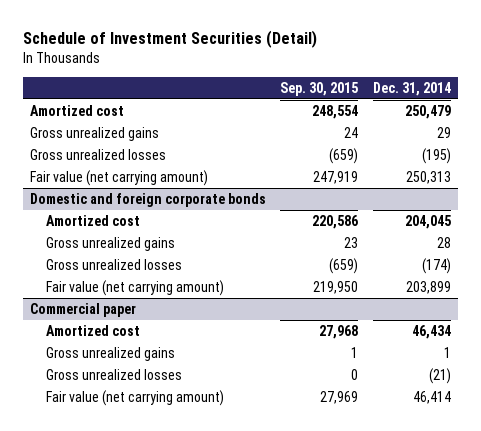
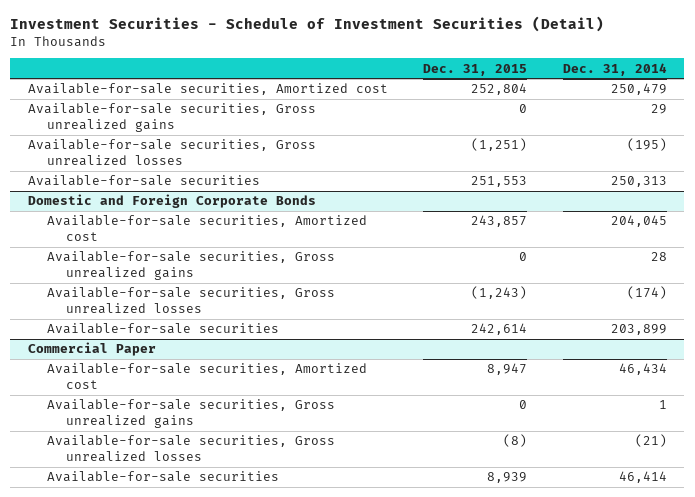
- Schedule of Investment Securities (Detail)
+ Investment Securities - Schedule of Investment Securities (Detail)
- | Sep. 30, 2015 | Dec. 31, 2014
+ | Dec. 31, 2015 | Dec. 31, 2014
- Amortized cost | 248,554 | 250,479
- Gross unrealized gains | 24 | 29
- Gross unrealized losses | (659) | (195)
- Fair value (net carrying amount) | 247,919 | 250,313
- Domestic and foreign corporate bonds
- Amortized cost | 220,586 | 204,045
- Gross unrealized gains | 23 | 28
- Gross unrealized losses | (659) | (174)
- Fair value (net carrying amount) | 219,950 | 203,899
- Commercial paper
- Amortized cost | 27,968 | 46,434
- Gross unrealized gains | 1 | 1
- Gross unrealized losses | 0 | (21)
- Fair value (net carrying amount) | 27,969 | 46,414
+ Available-for-sale securities, Amortized cost | 252,804 | 250,479
+ Available-for-sale securities, Gross unrealized gains | 0 | 29
+ Available-for-sale securities, Gross unrealized losses | (1,251) | (195)
+ Available-for-sale securities | 251,553 | 250,313
+ Domestic and Foreign Corporate Bonds
+ Available-for-sale securities, Amortized cost | 243,857 | 204,045
+ Available-for-sale securities, Gross unrealized gains | 0 | 28
+ Available-for-sale securities, Gross unrealized losses | (1,243) | (174)
+ Available-for-sale securities | 242,614 | 203,899
+ Commercial Paper
+ Available-for-sale securities, Amortized cost | 8,947 | 46,434
+ Available-for-sale securities, Gross unrealized gains | 0 | 1
+ Available-for-sale securities, Gross unrealized losses | (8) | (21)
+ Available-for-sale securities | 8,939 | 46,414

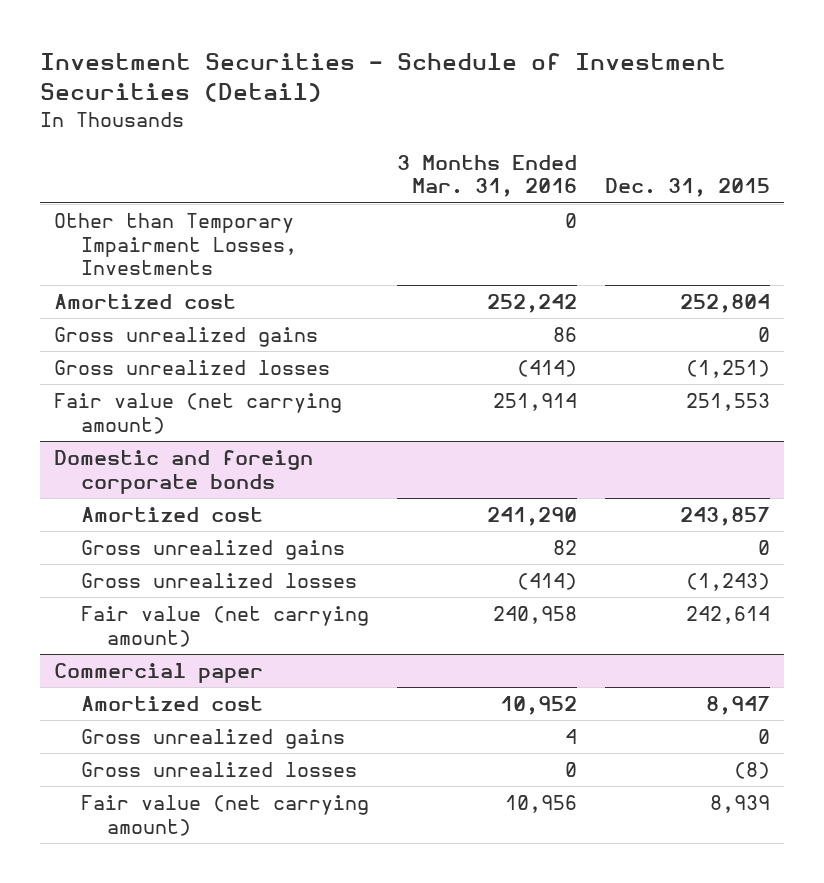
- | Dec. 31, 2015 | Dec. 31, 2014
+ | 3 Months Ended Mar. 31, 2016 | Dec. 31, 2015
- Available-for-sale securities, Amortized cost | 252,804 | 250,479
- Available-for-sale securities, Gross unrealized gains | 0 | 29
- Available-for-sale securities, Gross unrealized losses | (1,251) | (195)
- Available-for-sale securities | 251,553 | 250,313
- Domestic and Foreign Corporate Bonds
- Available-for-sale securities, Amortized cost | 243,857 | 204,045
- Available-for-sale securities, Gross unrealized gains | 0 | 28
- Available-for-sale securities, Gross unrealized losses | (1,243) | (174)
- Available-for-sale securities | 242,614 | 203,899
- Commercial Paper
- Available-for-sale securities, Amortized cost | 8,947 | 46,434
- Available-for-sale securities, Gross unrealized gains | 0 | 1
- Available-for-sale securities, Gross unrealized losses | (8) | (21)
- Available-for-sale securities | 8,939 | 46,414
+ Other than Temporary Impairment Losses, Investments | 0 |
+ Amortized cost | 252,242 | 252,804
+ Gross unrealized gains | 86 | 0
+ Gross unrealized losses | (414) | (1,251)
+ Fair value (net carrying amount) | 251,914 | 251,553
+ Domestic and foreign corporate bonds
+ Amortized cost | 241,290 | 243,857
+ Gross unrealized gains | 82 | 0
+ Gross unrealized losses | (414) | (1,243)
+ Fair value (net carrying amount) | 240,958 | 242,614
+ Commercial paper
+ Amortized cost | 10,952 | 8,947
+ Gross unrealized gains | 4 | 0
+ Gross unrealized losses | 0 | (8)
+ Fair value (net carrying amount) | 10,956 | 8,939

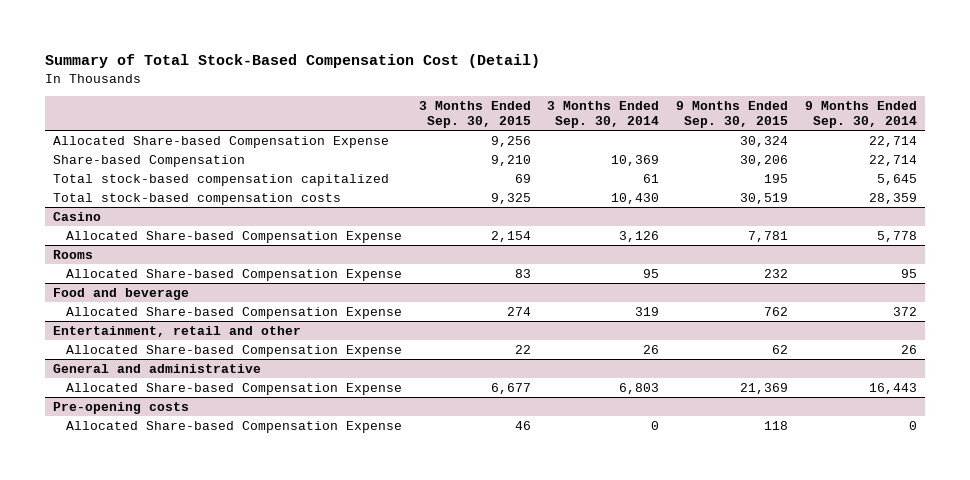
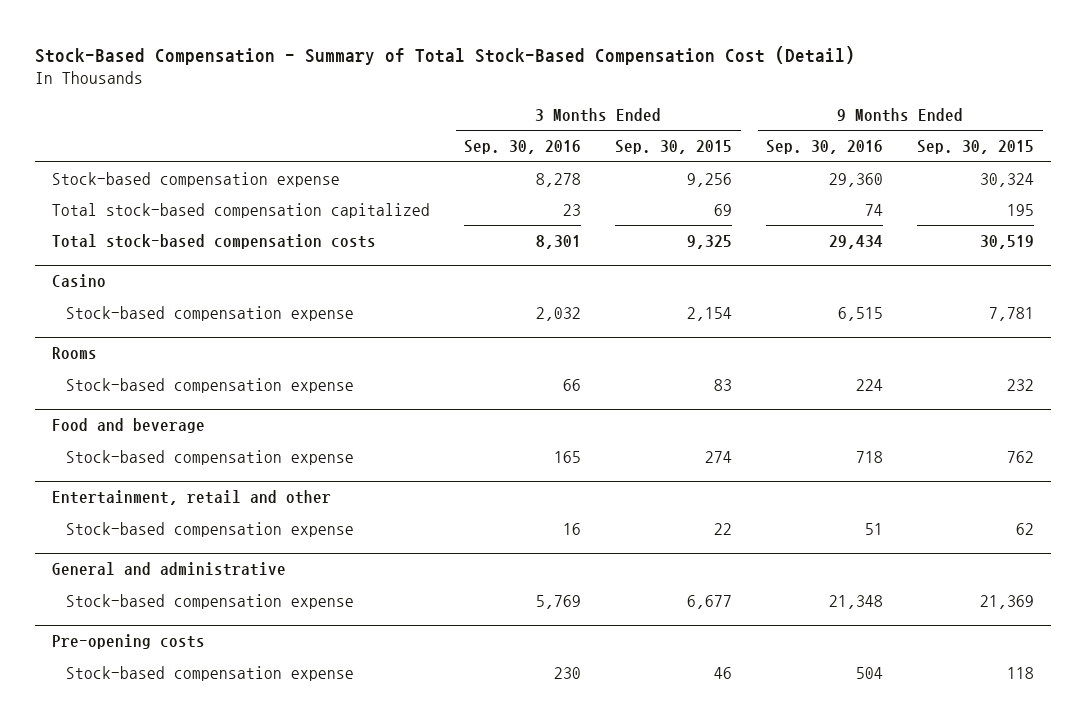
- Summary of Total Stock-Based Compensation Cost (Detail)
+ Stock-Based Compensation - Summary of Total Stock-Based Compensation Cost (Detail)
- | 3 Months Ended Sep. 30, 2015 | 3 Months Ended Sep. 30, 2014 | 9 Months Ended Sep. 30, 2015 | 9 Months Ended Sep. 30, 2014
+ | 3 Months Ended Sep. 30, 2016 | 3 Months Ended Sep. 30, 2015 | 9 Months Ended Sep. 30, 2016 | 9 Months Ended Sep. 30, 2015
- Allocated Share-based Compensation Expense | 9,256 | | 30,324 | 22,714
- Share-based Compensation | 9,210 | 10,369 | 30,206 | 22,714
+ Stock-based compensation expense | 8,278 | 9,256 | 29,360 | 30,324
@ Casino
- Allocated Share-based Compensation Expense | 2,154 | 3,126 | 7,781 | 5,778
+ Stock-based compensation expense | 2,032 | 2,154 | 6,515 | 7,781
@ Rooms
- Allocated Share-based Compensation Expense | 83 | 95 | 232 | 95
+ Stock-based compensation expense | 66 | 83 | 224 | 232
@ Food and beverage
- Allocated Share-based Compensation Expense | 274 | 319 | 762 | 372
+ Stock-based compensation expense | 165 | 274 | 718 | 762
@ Entertainment, retail and other
- Allocated Share-based Compensation Expense | 22 | 26 | 62 | 26
+ Stock-based compensation expense | 16 | 22 | 51 | 62
@ General and administrative
- Allocated Share-based Compensation Expense | 6,677 | 6,803 | 21,369 | 16,443
+ Stock-based compensation expense | 5,769 | 6,677 | 21,348 | 21,369
@ Pre-opening costs
- Allocated Share-based Compensation Expense | 46 | 0 | 118 | 0
+ Stock-based compensation expense | 230 | 46 | 504 | 118

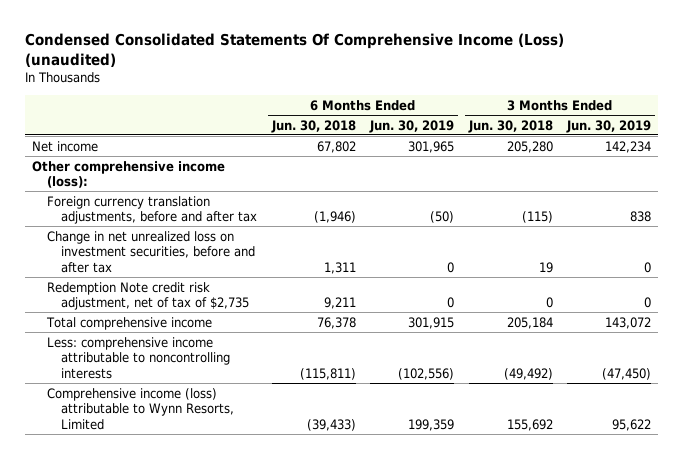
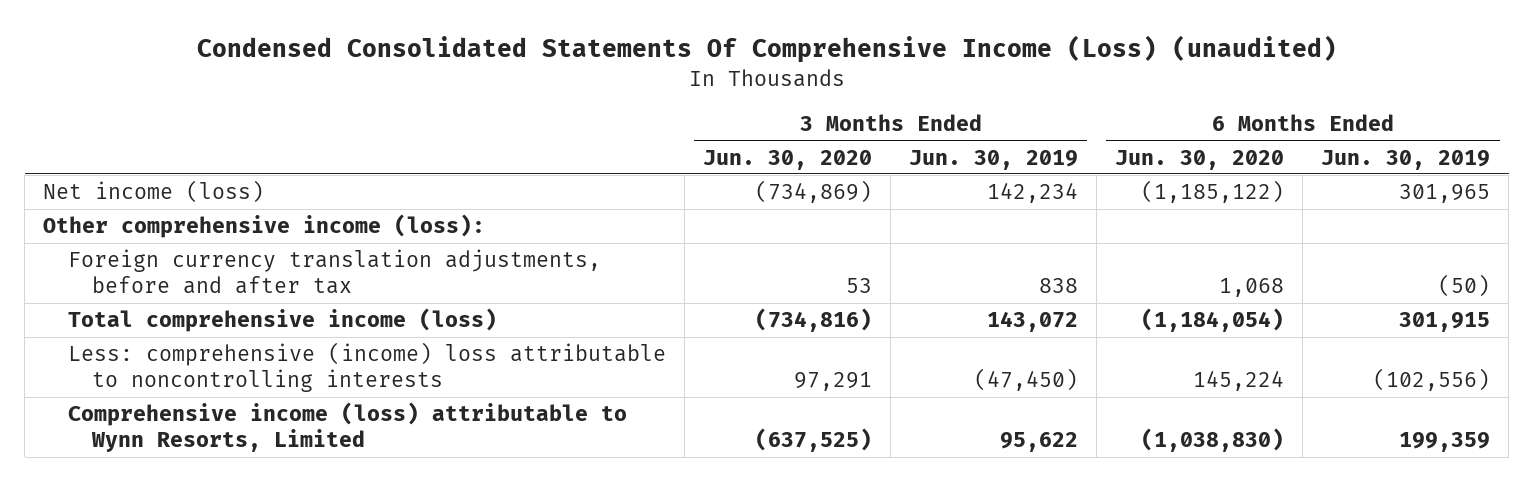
- | 6 Months Ended Jun. 30, 2018 | 6 Months Ended Jun. 30, 2019 | 3 Months Ended Jun. 30, 2018 | 3 Months Ended Jun. 30, 2019
+ | 3 Months Ended Jun. 30, 2020 | 3 Months Ended Jun. 30, 2019 | 6 Months Ended Jun. 30, 2020 | 6 Months Ended Jun. 30, 2019
- Net income | 67,802 | 301,965 | 205,280 | 142,234
+ Net income (loss) | (734,869) | 142,234 | (1,185,122) | 301,965
- Change in net unrealized loss on investment securities, before and after tax | 1,311 | 0 | 19 | 0
- Redemption Note credit risk adjustment, net of tax of $2,735 | 9,211 | 0 | 0 | 0
- Total comprehensive income | 76,378 | 301,915 | 205,184 | 143,072
- Less: comprehensive income attributable to noncontrolling interests | (115,811) | (102,556) | (49,492) | (47,450)
+ Total comprehensive income (loss) | (734,816) | 143,072 | (1,184,054) | 301,915
+ Less: comprehensive (income) loss attributable to noncontrolling interests | 97,291 | (47,450) | 145,224 | (102,556)

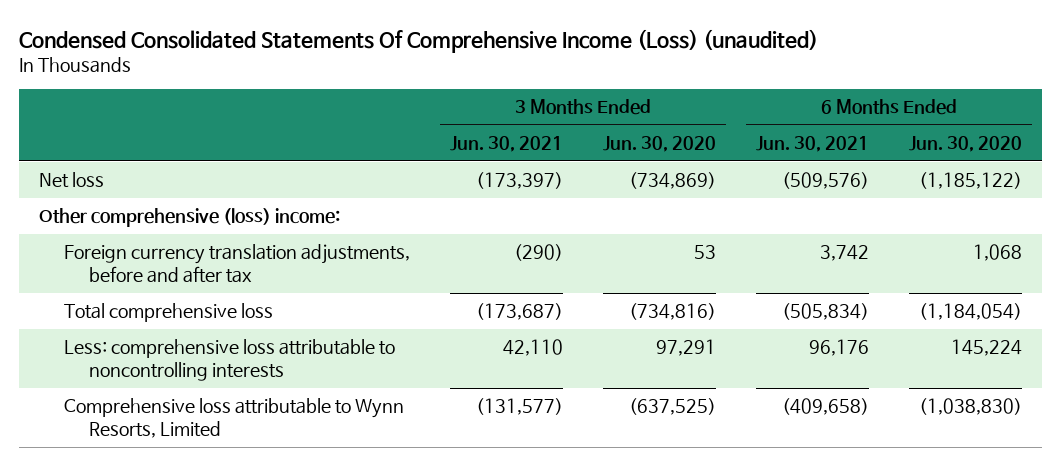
- | 3 Months Ended Jun. 30, 2020 | 3 Months Ended Jun. 30, 2019 | 6 Months Ended Jun. 30, 2020 | 6 Months Ended Jun. 30, 2019
+ | 3 Months Ended Jun. 30, 2021 | 3 Months Ended Jun. 30, 2020 | 6 Months Ended Jun. 30, 2021 | 6 Months Ended Jun. 30, 2020
- Net income (loss) | (734,869) | 142,234 | (1,185,122) | 301,965
- Other comprehensive income (loss):
+ Net loss | (173,397) | (734,869) | (509,576) | (1,185,122)
+ Other comprehensive (loss) income:
- Total comprehensive income (loss) | (734,816) | 143,072 | (1,184,054) | 301,915
- Less: comprehensive (income) loss attributable to noncontrolling interests | 97,291 | (47,450) | 145,224 | (102,556)
- Comprehensive income (loss) attributable to Wynn Resorts, Limited | (637,525) | 95,622 | (1,038,830) | 199,359
+ Total comprehensive loss | (173,687) | (734,816) | (505,834) | (1,184,054)
+ Less: comprehensive loss attributable to noncontrolling interests | 42,110 | 97,291 | 96,176 | 145,224
+ Comprehensive loss attributable to Wynn Resorts, Limited | (131,577) | (637,525) | (409,658) | (1,038,830)

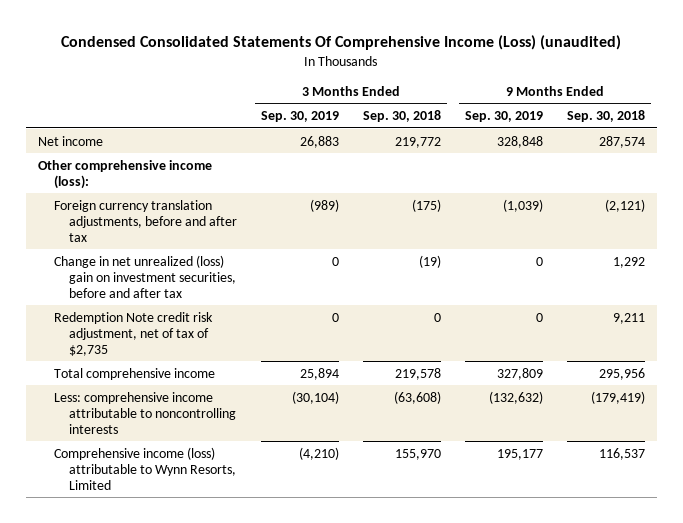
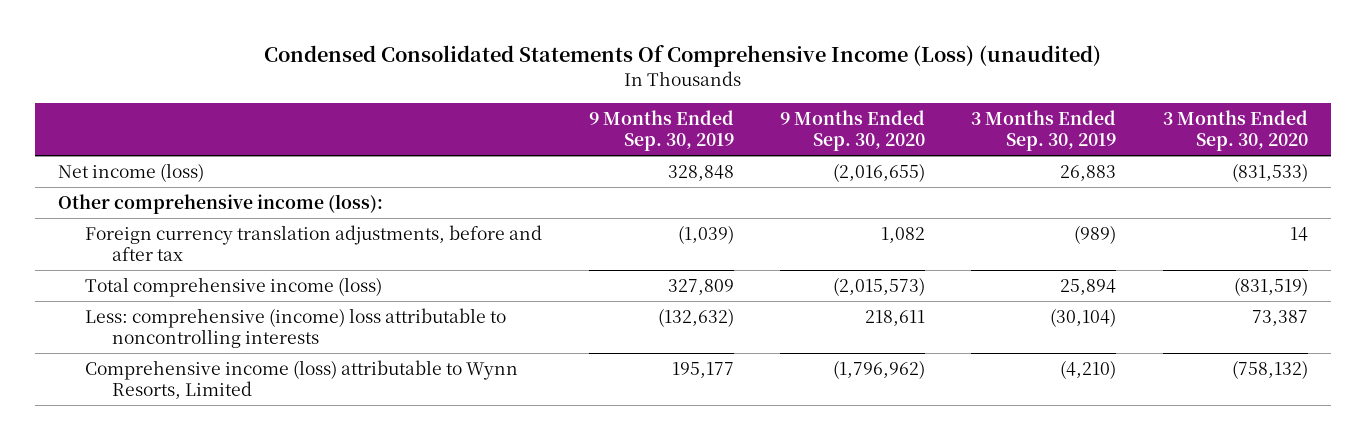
- | 3 Months Ended Sep. 30, 2019 | 3 Months Ended Sep. 30, 2018 | 9 Months Ended Sep. 30, 2019 | 9 Months Ended Sep. 30, 2018
+ | 9 Months Ended Sep. 30, 2019 | 9 Months Ended Sep. 30, 2020 | 3 Months Ended Sep. 30, 2019 | 3 Months Ended Sep. 30, 2020
- Net income | 26,883 | 219,772 | 328,848 | 287,574
+ Net income (loss) | 328,848 | (2,016,655) | 26,883 | (831,533)
- Change in net unrealized (loss) gain on investment securities, before and after tax | 0 | (19) | 0 | 1,292
- Redemption Note credit risk adjustment, net of tax of $2,735 | 0 | 0 | 0 | 9,211
- Total comprehensive income | 25,894 | 219,578 | 327,809 | 295,956
- Less: comprehensive income attributable to noncontrolling interests | (30,104) | (63,608) | (132,632) | (179,419)
+ Total comprehensive income (loss) | 327,809 | (2,015,573) | 25,894 | (831,519)
+ Less: comprehensive (income) loss attributable to noncontrolling interests | (132,632) | 218,611 | (30,104) | 73,387

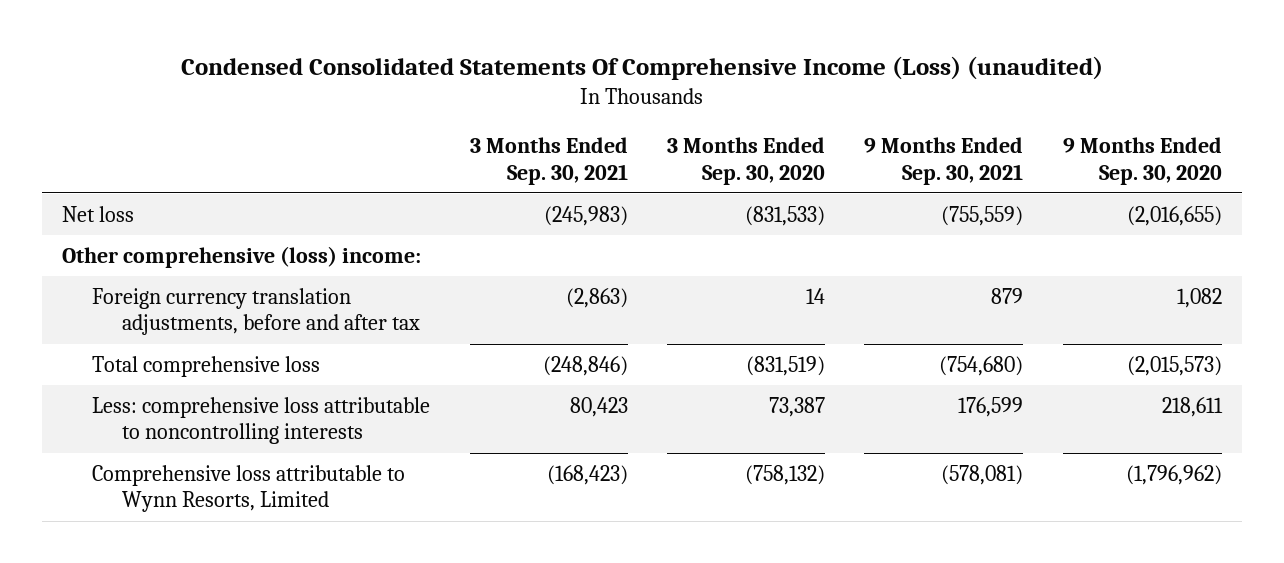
- | 9 Months Ended Sep. 30, 2019 | 9 Months Ended Sep. 30, 2020 | 3 Months Ended Sep. 30, 2019 | 3 Months Ended Sep. 30, 2020
+ | 3 Months Ended Sep. 30, 2021 | 3 Months Ended Sep. 30, 2020 | 9 Months Ended Sep. 30, 2021 | 9 Months Ended Sep. 30, 2020
- Net income (loss) | 328,848 | (2,016,655) | 26,883 | (831,533)
- Other comprehensive income (loss):
+ Net loss | (245,983) | (831,533) | (755,559) | (2,016,655)
+ Other comprehensive (loss) income:
- Total comprehensive income (loss) | 327,809 | (2,015,573) | 25,894 | (831,519)
- Less: comprehensive (income) loss attributable to noncontrolling interests | (132,632) | 218,611 | (30,104) | 73,387
- Comprehensive income (loss) attributable to Wynn Resorts, Limited | 195,177 | (1,796,962) | (4,210) | (758,132)
+ Total comprehensive loss | (248,846) | (831,519) | (754,680) | (2,015,573)
+ Less: comprehensive loss attributable to noncontrolling interests | 80,423 | 73,387 | 176,599 | 218,611
+ Comprehensive loss attributable to Wynn Resorts, Limited | (168,423) | (758,132) | (578,081) | (1,796,962)

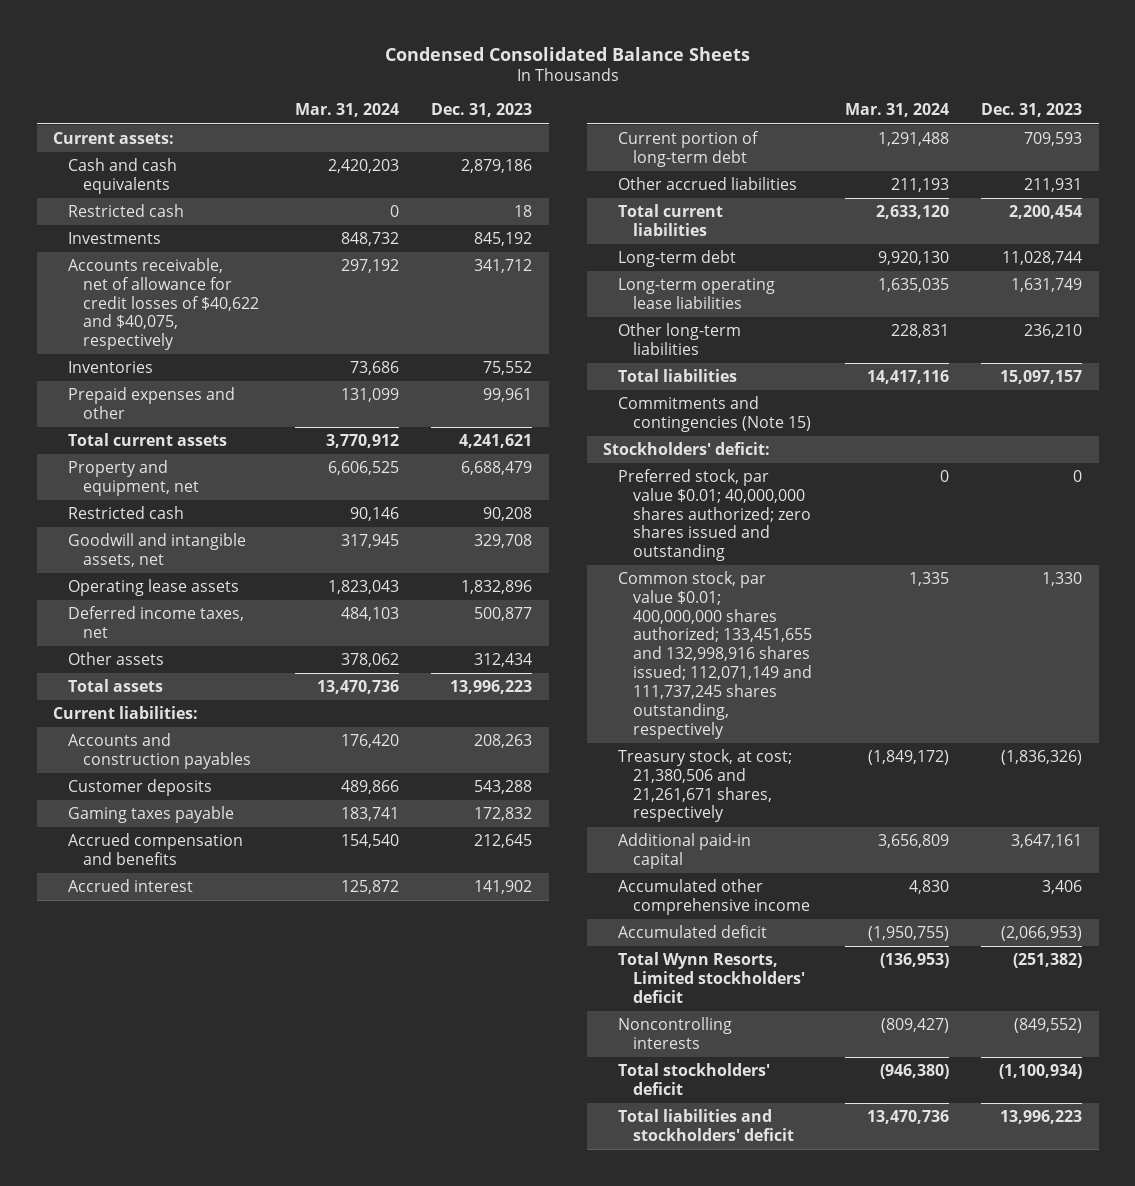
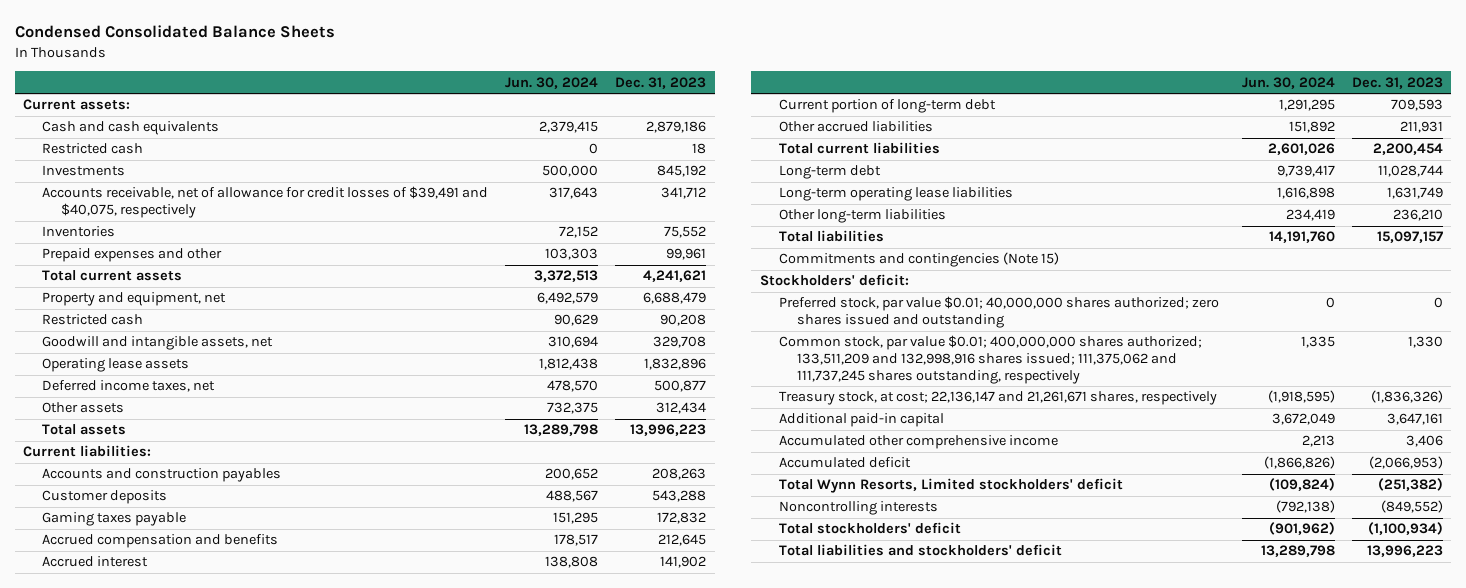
- | Mar. 31, 2024 | Dec. 31, 2023
+ | Jun. 30, 2024 | Dec. 31, 2023
- Accounts receivable, net of allowance for credit losses of $40,622 and $40,075, respectively | 297,192 | 341,712
+ Accounts receivable, net of allowance for credit losses of $39,491 and $40,075, respectively | 317,643 | 341,712
- Common stock, par value $0.01; 400,000,000 shares authorized; 133,451,655 and 132,998,916 shares issued; 112,071,149 and 111,737,245 shares outstanding, respectively | 1,335 | 1,330
- Treasury stock, at cost; 21,380,506 and 21,261,671 shares, respectively | (1,849,172) | (1,836,326)
+ Common stock, par value $0.01; 400,000,000 shares authorized; 133,511,209 and 132,998,916 shares issued; 111,375,062 and 111,737,245 shares outstanding, respectively | 1,335 | 1,330
+ Treasury stock, at cost; 22,136,147 and 21,261,671 shares, respectively | (1,918,595) | (1,836,326)

